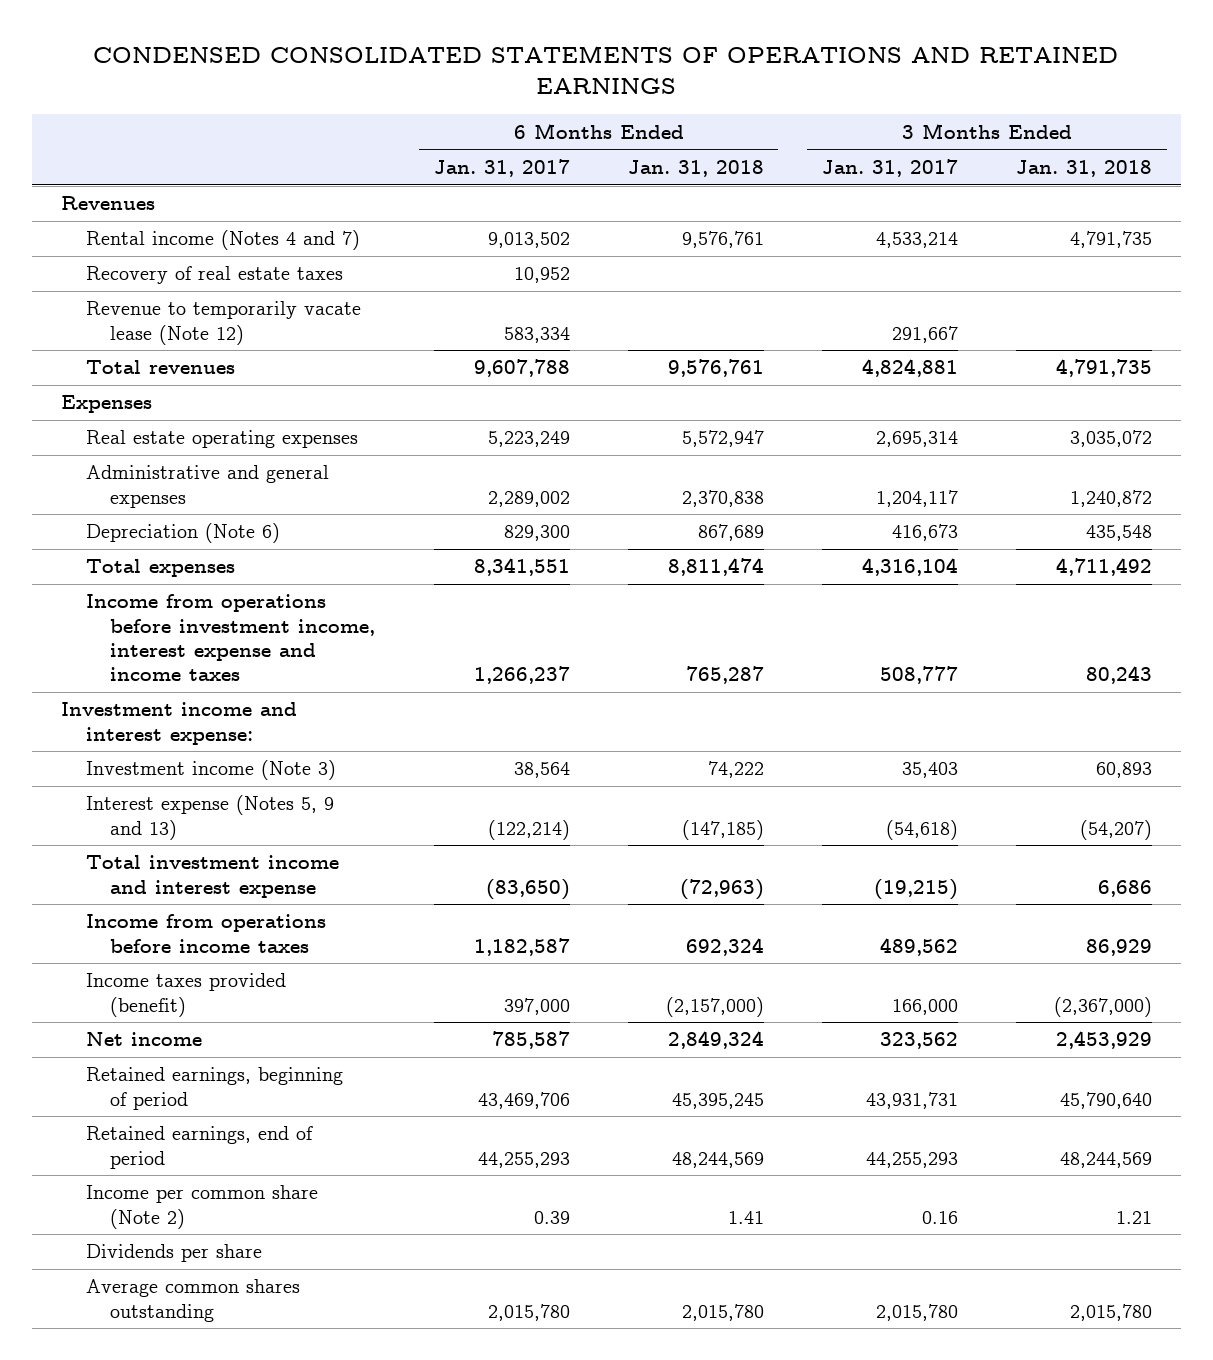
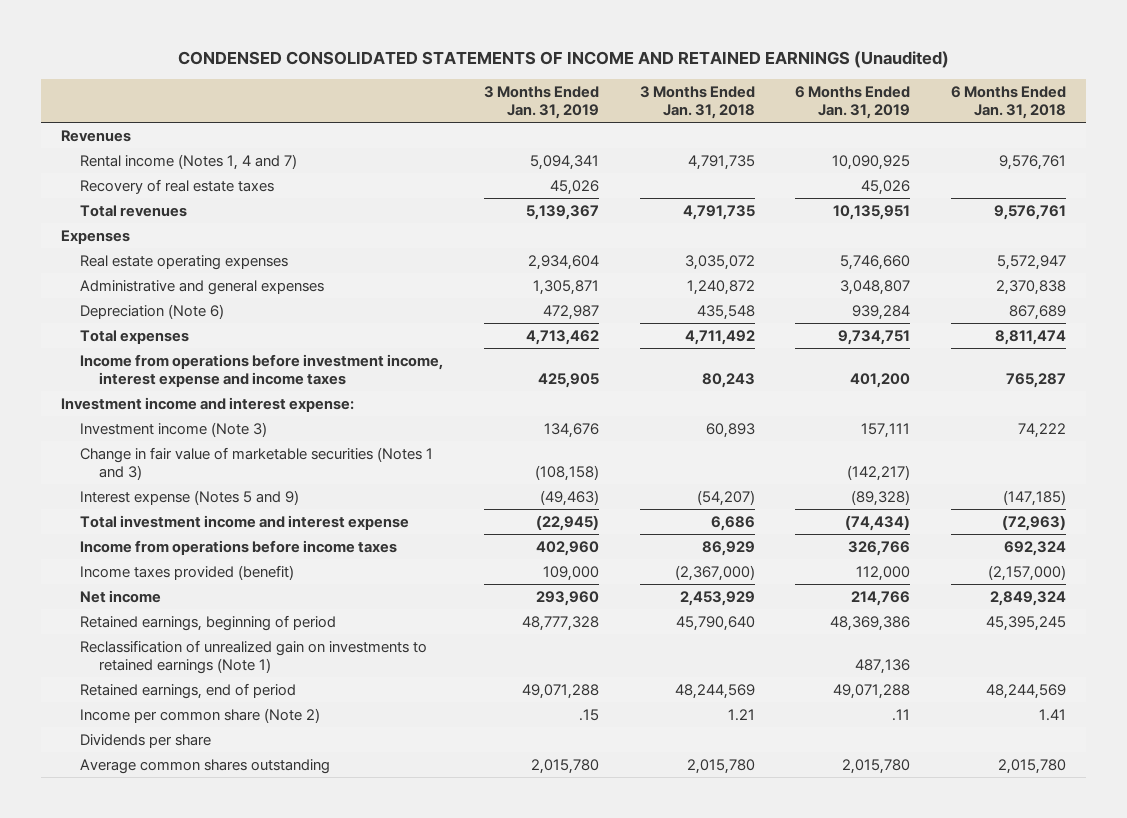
- CONDENSED CONSOLIDATED STATEMENTS OF OPERATIONS AND RETAINED EARNINGS
+ CONDENSED CONSOLIDATED STATEMENTS OF INCOME AND RETAINED EARNINGS (Unaudited)
- | 6 Months Ended Jan. 31, 2017 | 6 Months Ended Jan. 31, 2018 | 3 Months Ended Jan. 31, 2017 | 3 Months Ended Jan. 31, 2018
+ | 3 Months Ended Jan. 31, 2019 | 3 Months Ended Jan. 31, 2018 | 6 Months Ended Jan. 31, 2019 | 6 Months Ended Jan. 31, 2018
- Rental income (Notes 4 and 7) | 9,013,502 | 9,576,761 | 4,533,214 | 4,791,735
+ Rental income (Notes 1, 4 and 7) | 5,094,341 | 4,791,735 | 10,090,925 | 9,576,761
- Revenue to temporarily vacate lease (Note 12) | 583,334 | | 291,667 |
- Interest expense (Notes 5, 9 and 13) | (122,214) | (147,185) | (54,618) | (54,207)
+ Change in fair value of marketable securities (Notes 1 and 3) | (108,158) | | (142,217) |
+ Interest expense (Notes 5 and 9) | (49,463) | (54,207) | (89,328) | (147,185)
+ Reclassification of unrealized gain on investments to retained earnings (Note 1) | | | 487,136 |

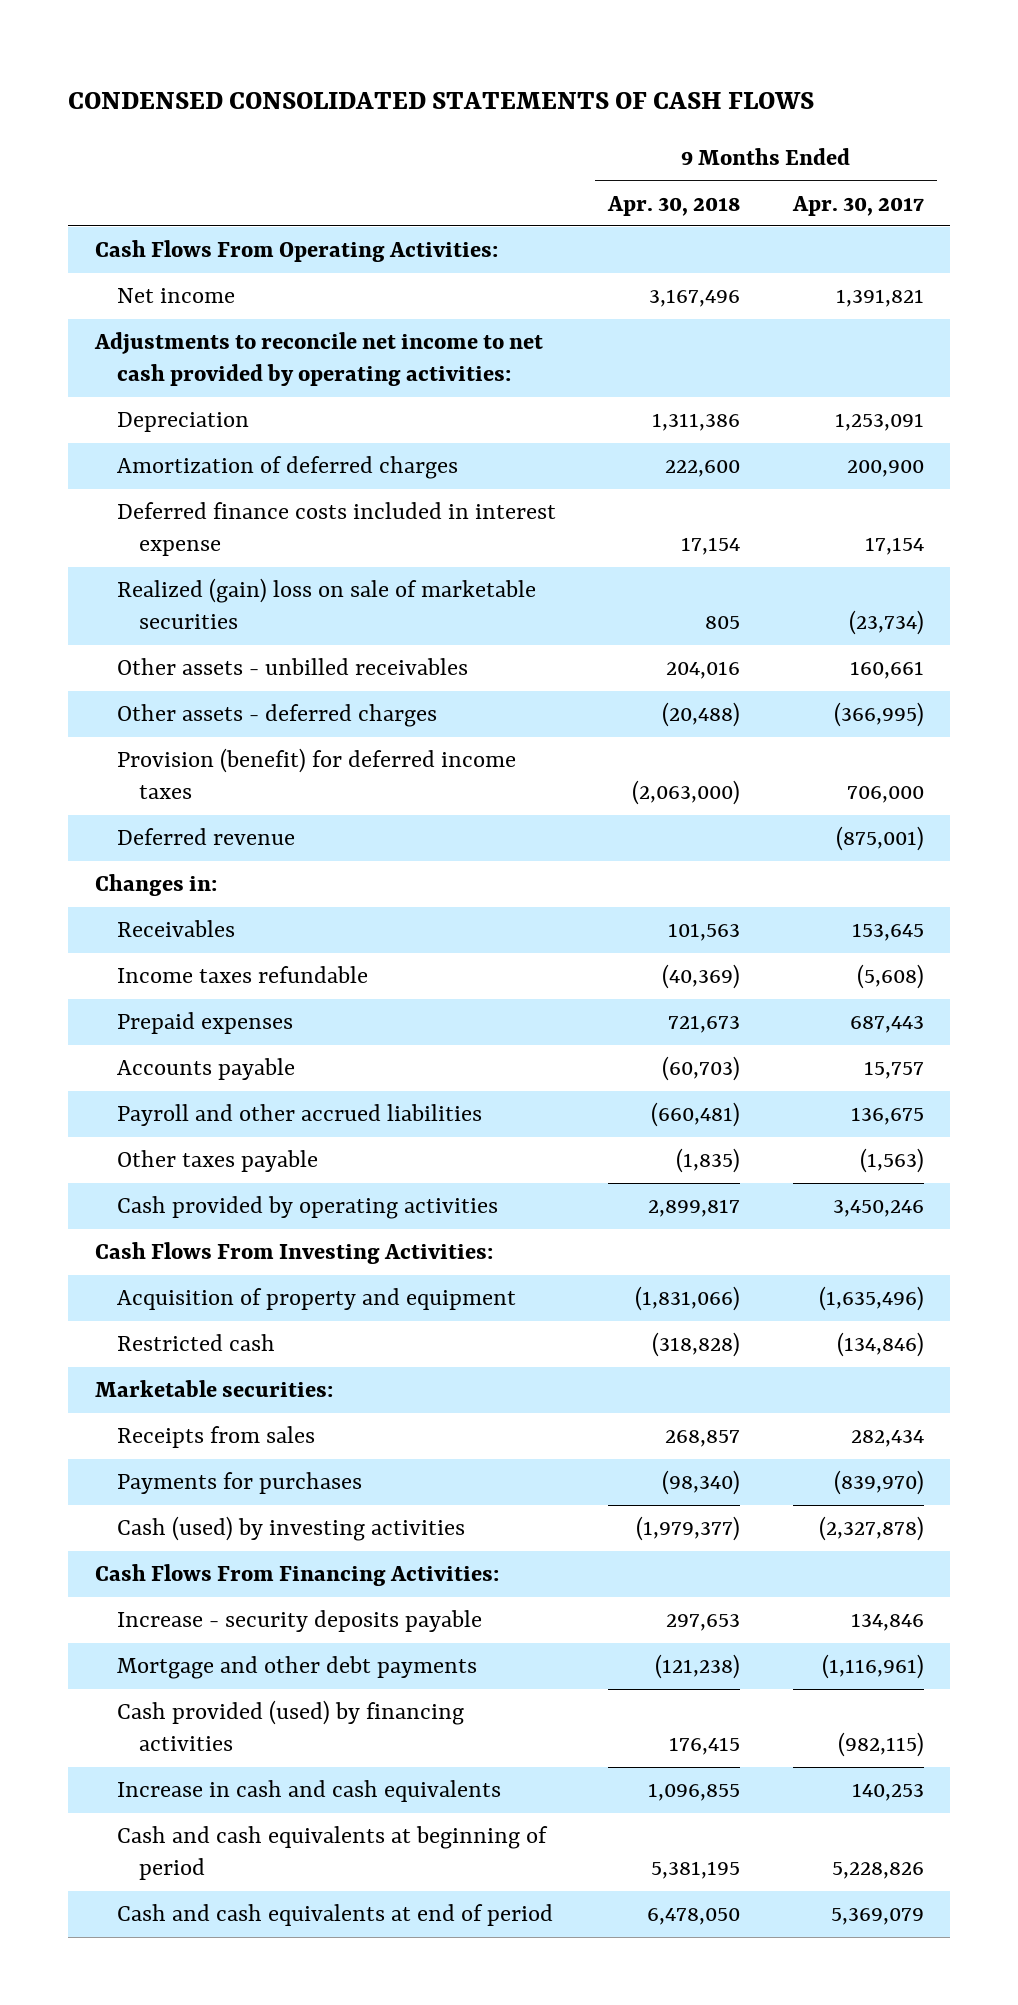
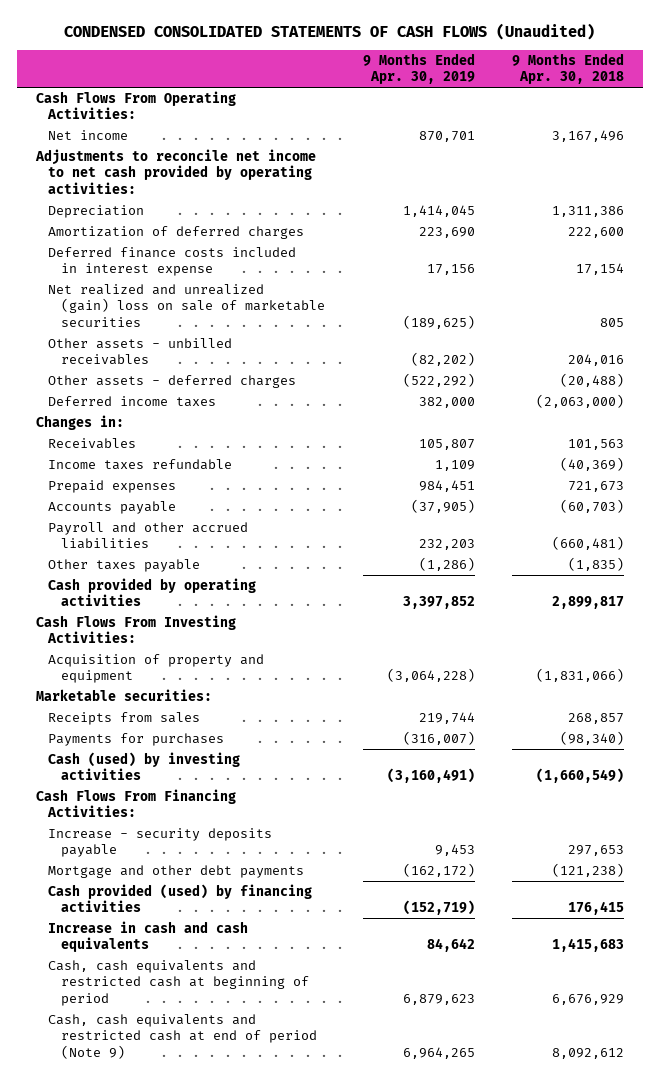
- CONDENSED CONSOLIDATED STATEMENTS OF CASH FLOWS
+ CONDENSED CONSOLIDATED STATEMENTS OF CASH FLOWS (Unaudited)
- | 9 Months Ended Apr. 30, 2018 | 9 Months Ended Apr. 30, 2017
+ | 9 Months Ended Apr. 30, 2019 | 9 Months Ended Apr. 30, 2018
- Realized (gain) loss on sale of marketable securities | 805 | (23,734)
+ Net realized and unrealized (gain) loss on sale of marketable securities | (189,625) | 805
- Provision (benefit) for deferred income taxes | (2,063,000) | 706,000
- Deferred revenue | | (875,001)
+ Deferred income taxes | 382,000 | (2,063,000)
- Restricted cash | (318,828) | (134,846)
- Cash (used) by investing activities | (1,979,377) | (2,327,878)
+ Cash (used) by investing activities | (3,160,491) | (1,660,549)
- Increase in cash and cash equivalents | 1,096,855 | 140,253
- Cash and cash equivalents at beginning of period | 5,381,195 | 5,228,826
- Cash and cash equivalents at end of period | 6,478,050 | 5,369,079
+ Increase in cash and cash equivalents | 84,642 | 1,415,683
+ Cash, cash equivalents and restricted cash at beginning of period | 6,879,623 | 6,676,929
+ Cash, cash equivalents and restricted cash at end of period (Note 9) | 6,964,265 | 8,092,612

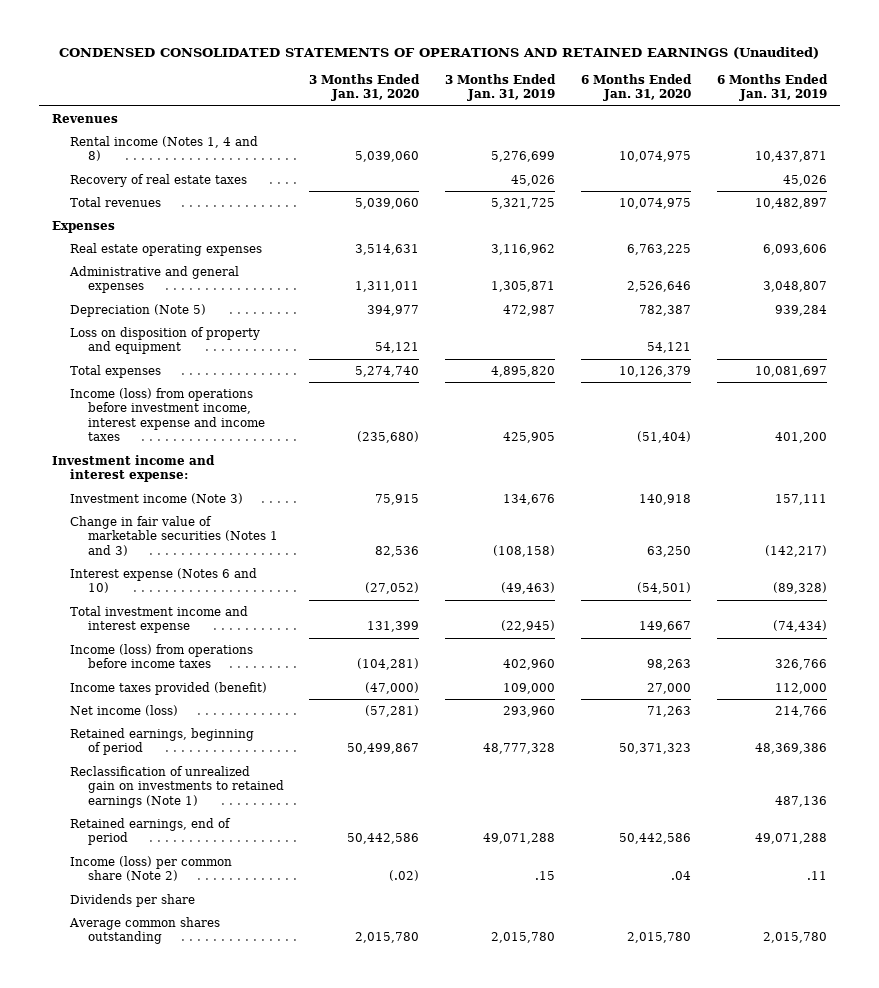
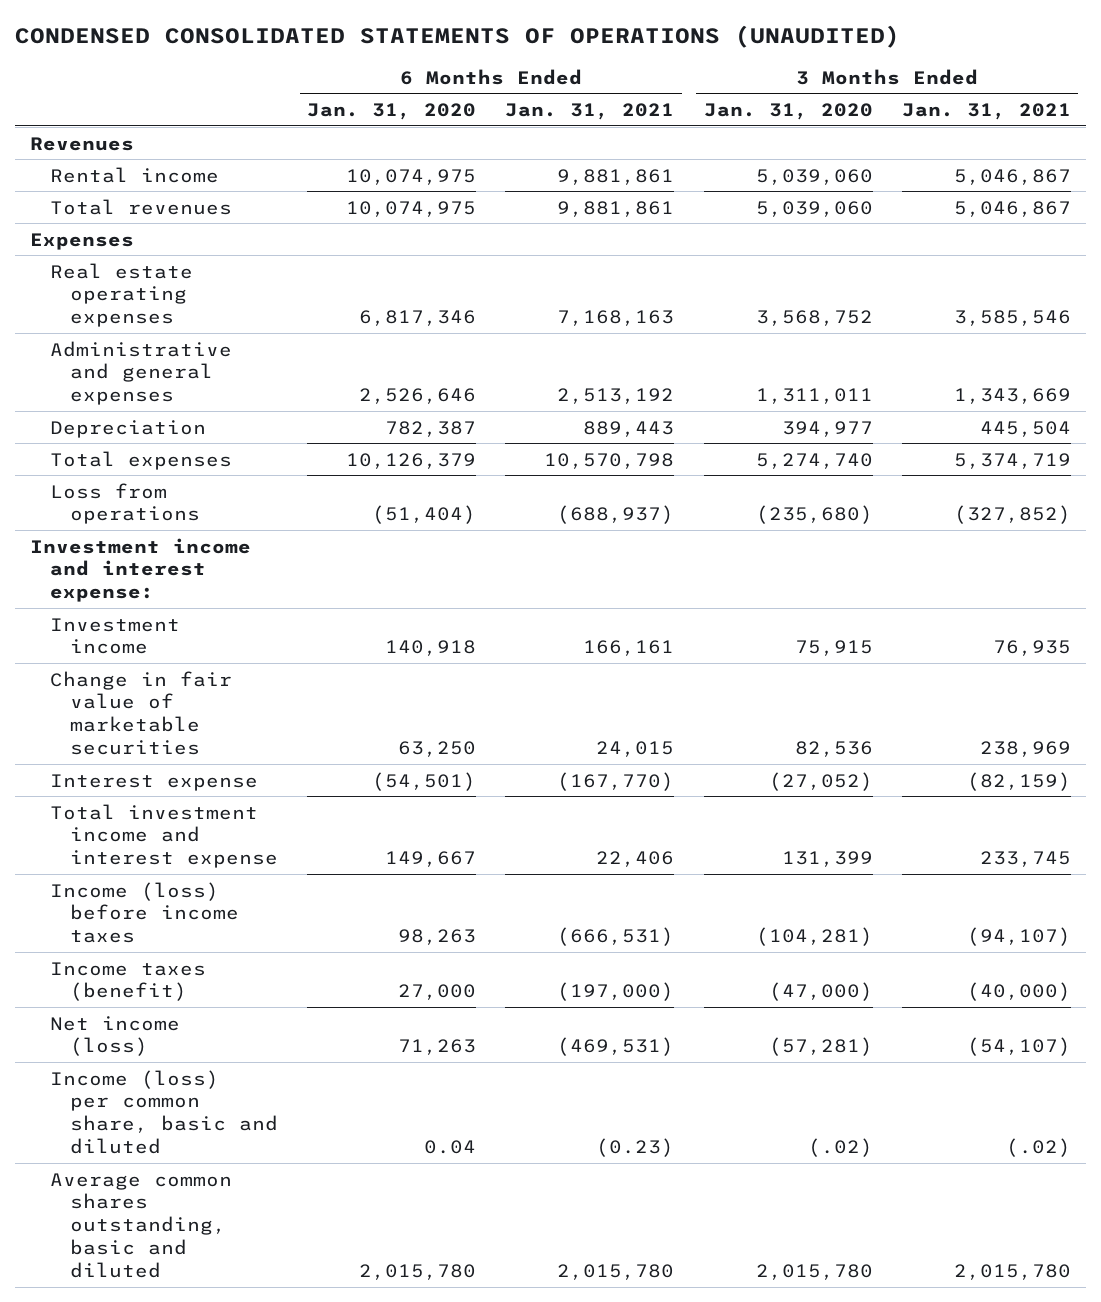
- CONDENSED CONSOLIDATED STATEMENTS OF OPERATIONS AND RETAINED EARNINGS (Unaudited)
+ CONDENSED CONSOLIDATED STATEMENTS OF OPERATIONS (UNAUDITED)
- | 3 Months Ended Jan. 31, 2020 | 3 Months Ended Jan. 31, 2019 | 6 Months Ended Jan. 31, 2020 | 6 Months Ended Jan. 31, 2019
+ | 6 Months Ended Jan. 31, 2020 | 6 Months Ended Jan. 31, 2021 | 3 Months Ended Jan. 31, 2020 | 3 Months Ended Jan. 31, 2021
- Rental income (Notes 1, 4 and 8) | 5,039,060 | 5,276,699 | 10,074,975 | 10,437,871
- Recovery of real estate taxes | | 45,026 | | 45,026
+ Rental income | 10,074,975 | 9,881,861 | 5,039,060 | 5,046,867
- Real estate operating expenses | 3,514,631 | 3,116,962 | 6,763,225 | 6,093,606
+ Real estate operating expenses | 6,817,346 | 7,168,163 | 3,568,752 | 3,585,546
- Depreciation (Note 5) | 394,977 | 472,987 | 782,387 | 939,284
- Loss on disposition of property and equipment | 54,121 | | 54,121 |
+ Depreciation | 782,387 | 889,443 | 394,977 | 445,504
- Income (loss) from operations before investment income, interest expense and income taxes | (235,680) | 425,905 | (51,404) | 401,200
+ Loss from operations | (51,404) | (688,937) | (235,680) | (327,852)
- Investment income (Note 3) | 75,915 | 134,676 | 140,918 | 157,111
- Change in fair value of marketable securities (Notes 1 and 3) | 82,536 | (108,158) | 63,250 | (142,217)
- Interest expense (Notes 6 and 10) | (27,052) | (49,463) | (54,501) | (89,328)
+ Investment income | 140,918 | 166,161 | 75,915 | 76,935
+ Change in fair value of marketable securities | 63,250 | 24,015 | 82,536 | 238,969
+ Interest expense | (54,501) | (167,770) | (27,052) | (82,159)
- Income (loss) from operations before income taxes | (104,281) | 402,960 | 98,263 | 326,766
- Income taxes provided (benefit) | (47,000) | 109,000 | 27,000 | 112,000
+ Income (loss) before income taxes | 98,263 | (666,531) | (104,281) | (94,107)
+ Income taxes (benefit) | 27,000 | (197,000) | (47,000) | (40,000)
- Retained earnings, beginning of period | 50,499,867 | 48,777,328 | 50,371,323 | 48,369,386
- Reclassification of unrealized gain on investments to retained earnings (Note 1) | | | | 487,136
- Retained earnings, end of period | 50,442,586 | 49,071,288 | 50,442,586 | 49,071,288
- Income (loss) per common share (Note 2) | (.02) | .15 | .04 | .11
- Dividends per share
- Average common shares outstanding | 2,015,780 | 2,015,780 | 2,015,780 | 2,015,780
+ Income (loss) per common share, basic and diluted | 0.04 | (0.23) | (.02) | (.02)
+ Average common shares outstanding, basic and diluted | 2,015,780 | 2,015,780 | 2,015,780 | 2,015,780

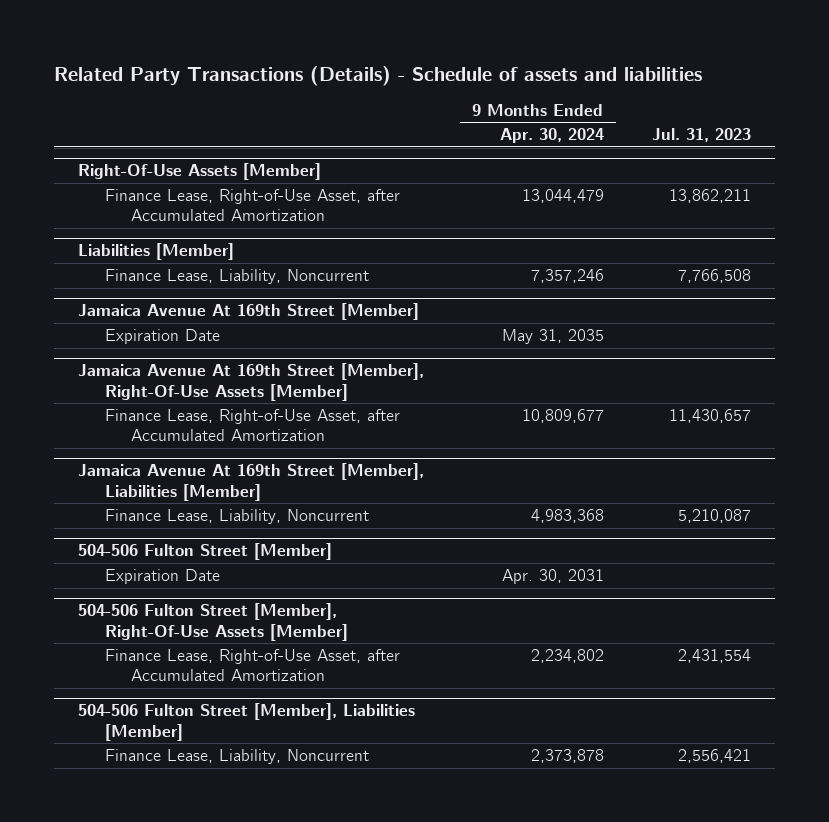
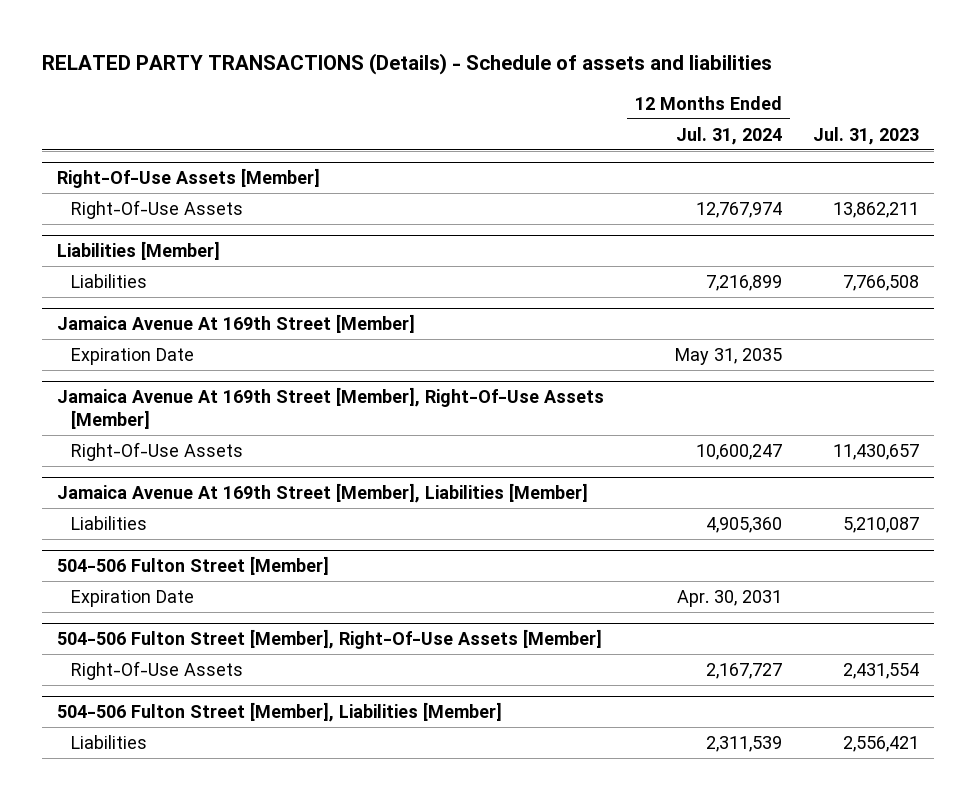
- Related Party Transactions (Details) - Schedule of assets and liabilities
+ RELATED PARTY TRANSACTIONS (Details) - Schedule of assets and liabilities
- | 9 Months Ended Apr. 30, 2024 | Jul. 31, 2023
+ | 12 Months Ended Jul. 31, 2024 | Jul. 31, 2023
@ Right-Of-Use Assets [Member]
- Finance Lease, Right-of-Use Asset, after Accumulated Amortization | 13,044,479 | 13,862,211
+ Right-Of-Use Assets | 12,767,974 | 13,862,211
@ Liabilities [Member]
- Finance Lease, Liability, Noncurrent | 7,357,246 | 7,766,508
+ Liabilities | 7,216,899 | 7,766,508
@ Jamaica Avenue At 169th Street [Member], Right-Of-Use Assets [Member]
- Finance Lease, Right-of-Use Asset, after Accumulated Amortization | 10,809,677 | 11,430,657
+ Right-Of-Use Assets | 10,600,247 | 11,430,657
@ Jamaica Avenue At 169th Street [Member], Liabilities [Member]
- Finance Lease, Liability, Noncurrent | 4,983,368 | 5,210,087
+ Liabilities | 4,905,360 | 5,210,087
@ 504-506 Fulton Street [Member], Right-Of-Use Assets [Member]
- Finance Lease, Right-of-Use Asset, after Accumulated Amortization | 2,234,802 | 2,431,554
+ Right-Of-Use Assets | 2,167,727 | 2,431,554
@ 504-506 Fulton Street [Member], Liabilities [Member]
- Finance Lease, Liability, Noncurrent | 2,373,878 | 2,556,421
+ Liabilities | 2,311,539 | 2,556,421

